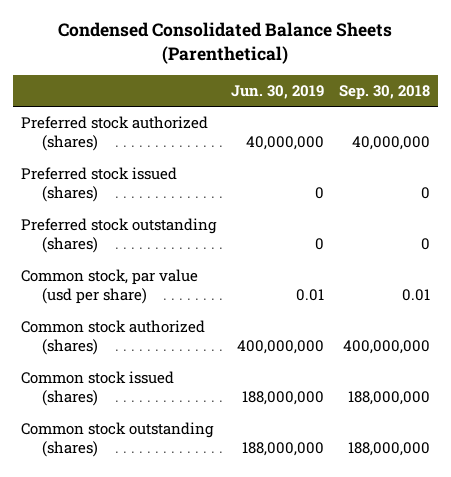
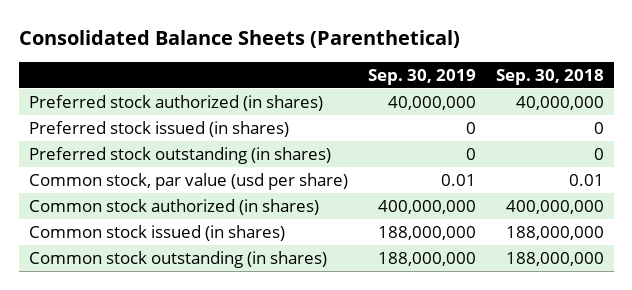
- Condensed Consolidated Balance Sheets (Parenthetical)
+ Consolidated Balance Sheets (Parenthetical)
- | Jun. 30, 2019 | Sep. 30, 2018
+ | Sep. 30, 2019 | Sep. 30, 2018
- Preferred stock authorized (shares) | 40,000,000 | 40,000,000
- Preferred stock issued (shares) | 0 | 0
- Preferred stock outstanding (shares) | 0 | 0
+ Preferred stock authorized (in shares) | 40,000,000 | 40,000,000
+ Preferred stock issued (in shares) | 0 | 0
+ Preferred stock outstanding (in shares) | 0 | 0
- Common stock authorized (shares) | 400,000,000 | 400,000,000
- Common stock issued (shares) | 188,000,000 | 188,000,000
- Common stock outstanding (shares) | 188,000,000 | 188,000,000
+ Common stock authorized (in shares) | 400,000,000 | 400,000,000
+ Common stock issued (in shares) | 188,000,000 | 188,000,000
+ Common stock outstanding (in shares) | 188,000,000 | 188,000,000

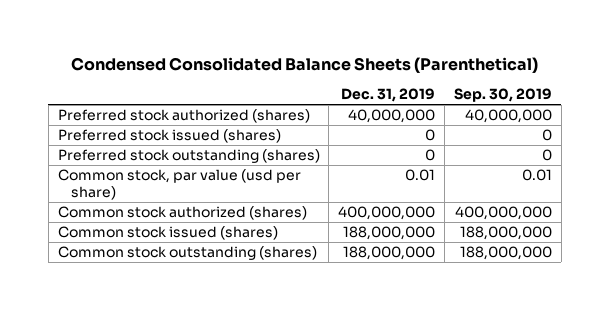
- Consolidated Balance Sheets (Parenthetical)
+ Condensed Consolidated Balance Sheets (Parenthetical)
- | Sep. 30, 2019 | Sep. 30, 2018
+ | Dec. 31, 2019 | Sep. 30, 2019
- Preferred stock authorized (in shares) | 40,000,000 | 40,000,000
- Preferred stock issued (in shares) | 0 | 0
- Preferred stock outstanding (in shares) | 0 | 0
+ Preferred stock authorized (shares) | 40,000,000 | 40,000,000
+ Preferred stock issued (shares) | 0 | 0
+ Preferred stock outstanding (shares) | 0 | 0
- Common stock authorized (in shares) | 400,000,000 | 400,000,000
- Common stock issued (in shares) | 188,000,000 | 188,000,000
- Common stock outstanding (in shares) | 188,000,000 | 188,000,000
+ Common stock authorized (shares) | 400,000,000 | 400,000,000
+ Common stock issued (shares) | 188,000,000 | 188,000,000
+ Common stock outstanding (shares) | 188,000,000 | 188,000,000

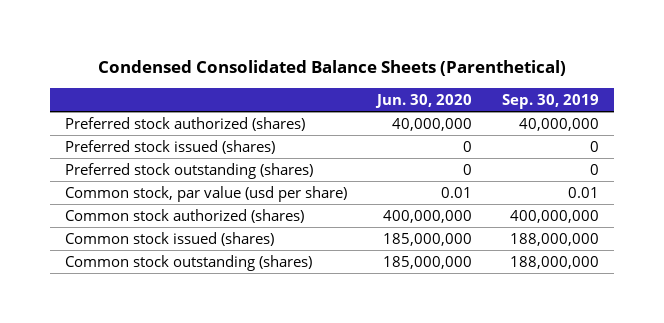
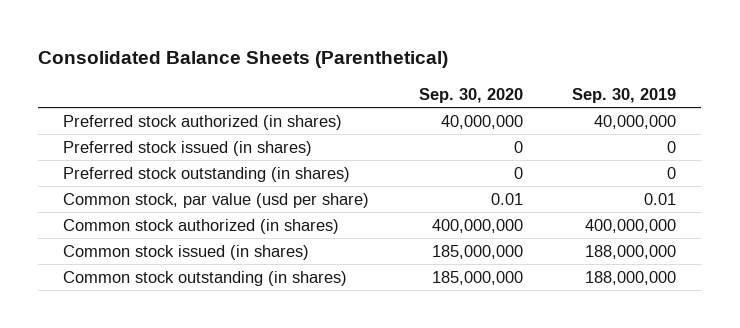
- Condensed Consolidated Balance Sheets (Parenthetical)
+ Consolidated Balance Sheets (Parenthetical)
- | Jun. 30, 2020 | Sep. 30, 2019
+ | Sep. 30, 2020 | Sep. 30, 2019
- Preferred stock authorized (shares) | 40,000,000 | 40,000,000
- Preferred stock issued (shares) | 0 | 0
- Preferred stock outstanding (shares) | 0 | 0
+ Preferred stock authorized (in shares) | 40,000,000 | 40,000,000
+ Preferred stock issued (in shares) | 0 | 0
+ Preferred stock outstanding (in shares) | 0 | 0
- Common stock authorized (shares) | 400,000,000 | 400,000,000
- Common stock issued (shares) | 185,000,000 | 188,000,000
- Common stock outstanding (shares) | 185,000,000 | 188,000,000
+ Common stock authorized (in shares) | 400,000,000 | 400,000,000
+ Common stock issued (in shares) | 185,000,000 | 188,000,000
+ Common stock outstanding (in shares) | 185,000,000 | 188,000,000

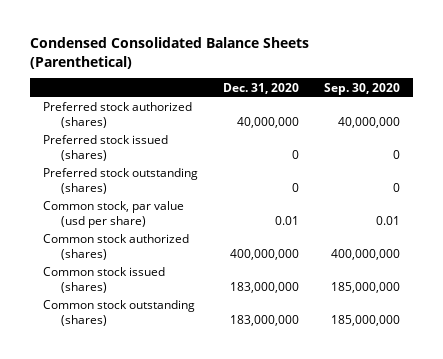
- Consolidated Balance Sheets (Parenthetical)
+ Condensed Consolidated Balance Sheets (Parenthetical)
- | Sep. 30, 2020 | Sep. 30, 2019
+ | Dec. 31, 2020 | Sep. 30, 2020
- Preferred stock authorized (in shares) | 40,000,000 | 40,000,000
- Preferred stock issued (in shares) | 0 | 0
- Preferred stock outstanding (in shares) | 0 | 0
+ Preferred stock authorized (shares) | 40,000,000 | 40,000,000
+ Preferred stock issued (shares) | 0 | 0
+ Preferred stock outstanding (shares) | 0 | 0
- Common stock authorized (in shares) | 400,000,000 | 400,000,000
- Common stock issued (in shares) | 185,000,000 | 188,000,000
- Common stock outstanding (in shares) | 185,000,000 | 188,000,000
+ Common stock authorized (shares) | 400,000,000 | 400,000,000
+ Common stock issued (shares) | 183,000,000 | 185,000,000
+ Common stock outstanding (shares) | 183,000,000 | 185,000,000

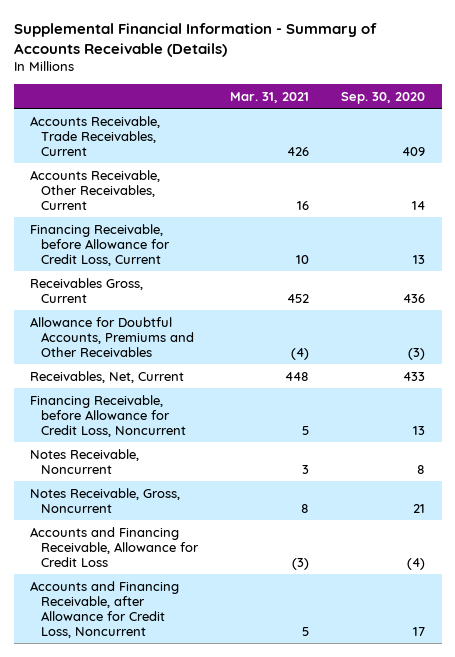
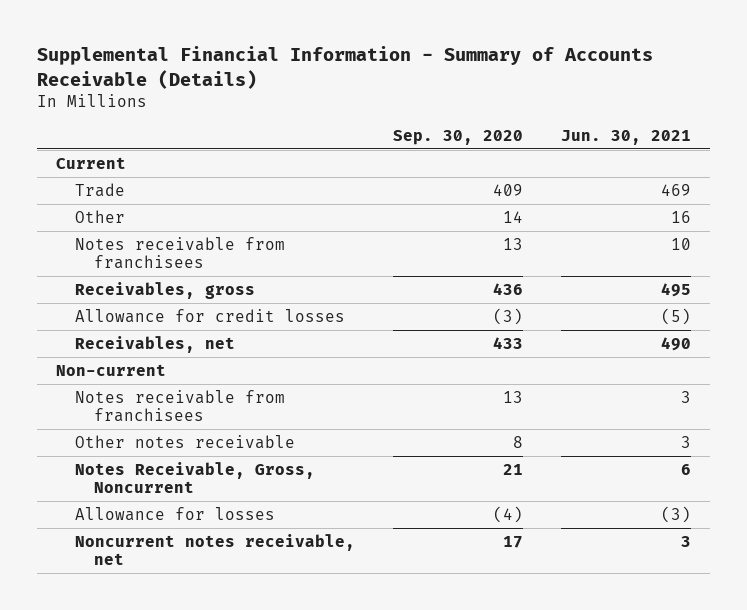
- | Mar. 31, 2021 | Sep. 30, 2020
+ | Sep. 30, 2020 | Jun. 30, 2021
- Accounts Receivable, Trade Receivables, Current | 426 | 409
- Accounts Receivable, Other Receivables, Current | 16 | 14
- Financing Receivable, before Allowance for Credit Loss, Current | 10 | 13
- Receivables Gross, Current | 452 | 436
- Allowance for Doubtful Accounts, Premiums and Other Receivables | (4) | (3)
- Receivables, Net, Current | 448 | 433
- Financing Receivable, before Allowance for Credit Loss, Noncurrent | 5 | 13
- Notes Receivable, Noncurrent | 3 | 8
+ Current
+ Trade | 409 | 469
+ Other | 14 | 16
+ Notes receivable from franchisees | 13 | 10
+ Receivables, gross | 436 | 495
+ Allowance for credit losses | (3) | (5)
+ Receivables, net | 433 | 490
+ Non-current
+ Notes receivable from franchisees | 13 | 3
+ Other notes receivable | 8 | 3
- Accounts and Financing Receivable, Allowance for Credit Loss | (3) | (4)
- Accounts and Financing Receivable, after Allowance for Credit Loss, Noncurrent | 5 | 17
+ Allowance for losses | (4) | (3)
+ Noncurrent notes receivable, net | 17 | 3

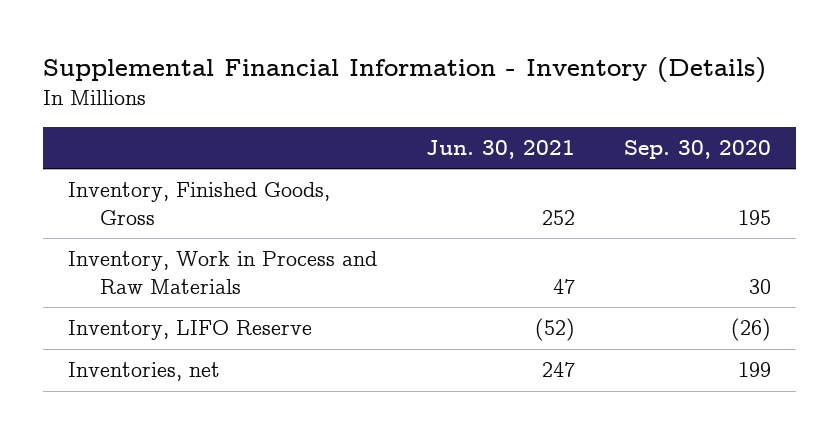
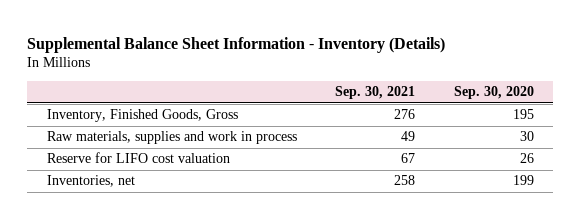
- Supplemental Financial Information - Inventory (Details)
+ Supplemental Balance Sheet Information - Inventory (Details)
- | Jun. 30, 2021 | Sep. 30, 2020
+ | Sep. 30, 2021 | Sep. 30, 2020
- Inventory, Work in Process and Raw Materials | 47 | 30
- Inventory, LIFO Reserve | (52) | (26)
+ Raw materials, supplies and work in process | 49 | 30
+ Reserve for LIFO cost valuation | 67 | 26

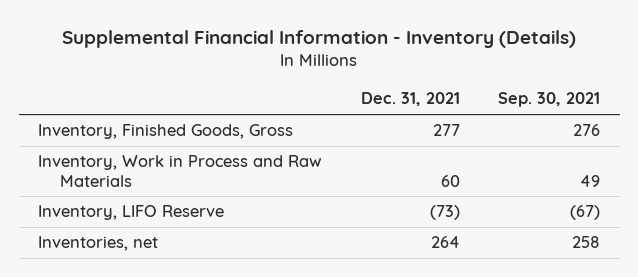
- Supplemental Balance Sheet Information - Inventory (Details)
+ Supplemental Financial Information - Inventory (Details)
- | Sep. 30, 2021 | Sep. 30, 2020
+ | Dec. 31, 2021 | Sep. 30, 2021
- Raw materials, supplies and work in process | 49 | 30
- Reserve for LIFO cost valuation | 67 | 26
+ Inventory, Work in Process and Raw Materials | 60 | 49
+ Inventory, LIFO Reserve | (73) | (67)

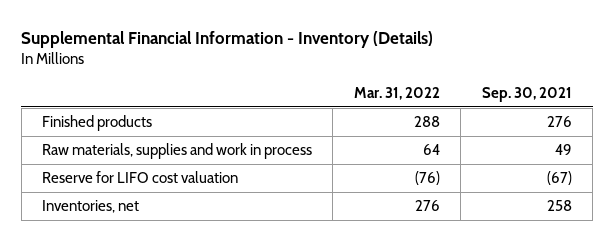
- | Dec. 31, 2021 | Sep. 30, 2021
+ | Mar. 31, 2022 | Sep. 30, 2021
- Inventory, Finished Goods, Gross | 277 | 276
- Inventory, Work in Process and Raw Materials | 60 | 49
- Inventory, LIFO Reserve | (73) | (67)
+ Finished products | 288 | 276
+ Raw materials, supplies and work in process | 64 | 49
+ Reserve for LIFO cost valuation | (76) | (67)

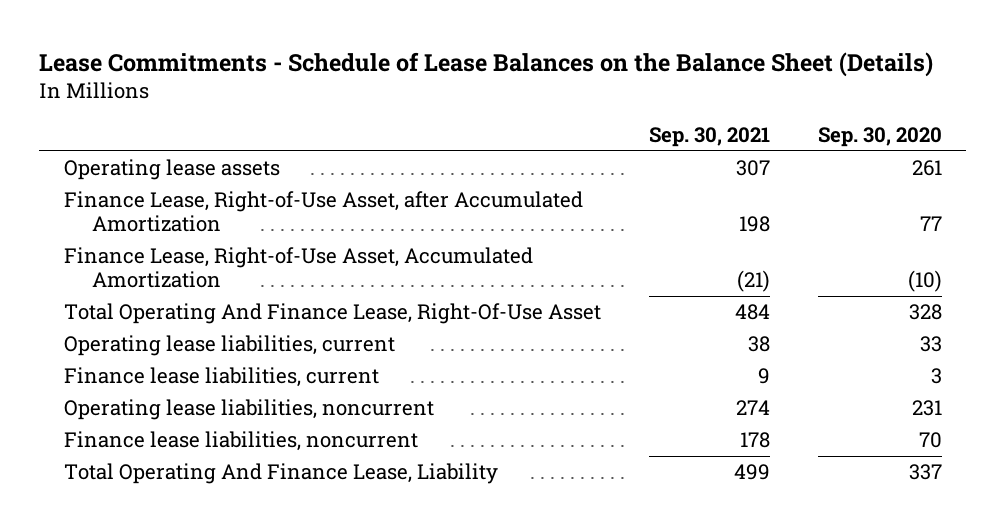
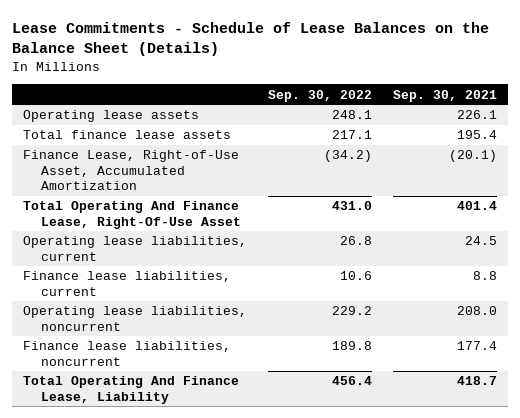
- | Sep. 30, 2021 | Sep. 30, 2020
+ | Sep. 30, 2022 | Sep. 30, 2021
- Operating lease assets | 307 | 261
- Finance Lease, Right-of-Use Asset, after Accumulated Amortization | 198 | 77
- Finance Lease, Right-of-Use Asset, Accumulated Amortization | (21) | (10)
- Total Operating And Finance Lease, Right-Of-Use Asset | 484 | 328
- Operating lease liabilities, current | 38 | 33
- Finance lease liabilities, current | 9 | 3
- Operating lease liabilities, noncurrent | 274 | 231
- Finance lease liabilities, noncurrent | 178 | 70
- Total Operating And Finance Lease, Liability | 499 | 337
+ Operating lease assets | 248.1 | 226.1
+ Total finance lease assets | 217.1 | 195.4
+ Finance Lease, Right-of-Use Asset, Accumulated Amortization | (34.2) | (20.1)
+ Total Operating And Finance Lease, Right-Of-Use Asset | 431.0 | 401.4
+ Operating lease liabilities, current | 26.8 | 24.5
+ Finance lease liabilities, current | 10.6 | 8.8
+ Operating lease liabilities, noncurrent | 229.2 | 208.0
+ Finance lease liabilities, noncurrent | 189.8 | 177.4
+ Total Operating And Finance Lease, Liability | 456.4 | 418.7

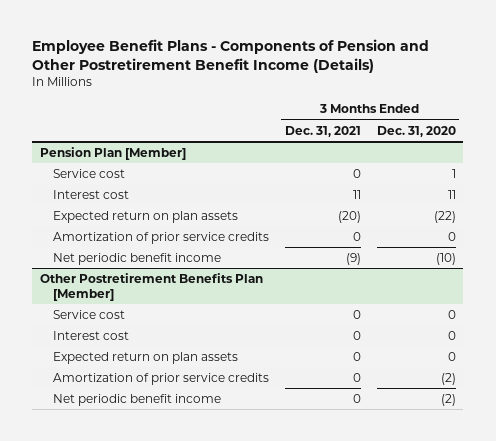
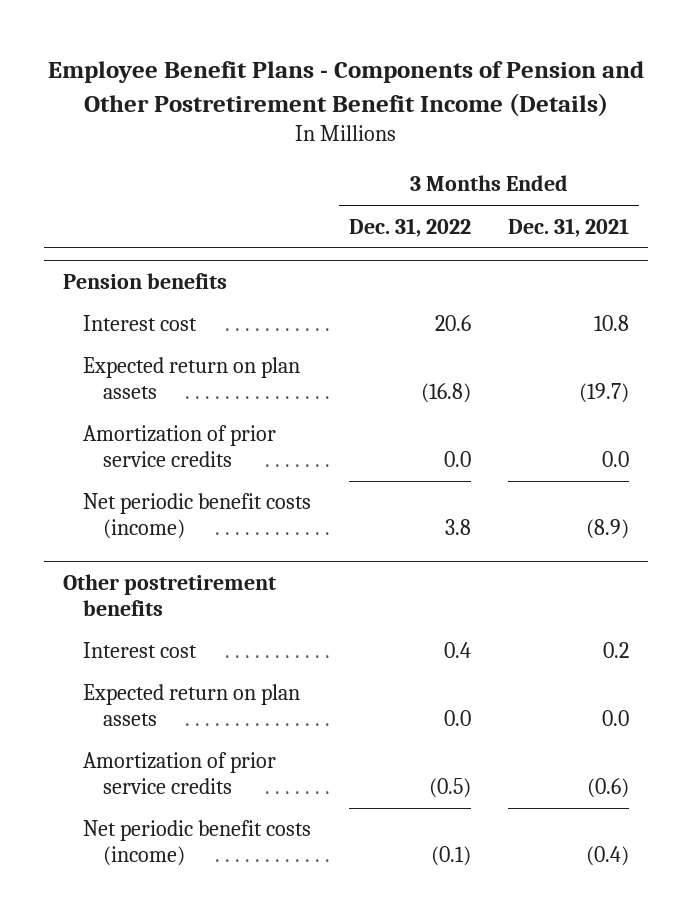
- | 3 Months Ended Dec. 31, 2021 | 3 Months Ended Dec. 31, 2020
+ | 3 Months Ended Dec. 31, 2022 | 3 Months Ended Dec. 31, 2021
- Pension Plan [Member]
- Service cost | 0 | 1
- Interest cost | 11 | 11
- Expected return on plan assets | (20) | (22)
- Amortization of prior service credits | 0 | 0
- Net periodic benefit income | (9) | (10)
- Other Postretirement Benefits Plan [Member]
- Service cost | 0 | 0
- Interest cost | 0 | 0
- Expected return on plan assets | 0 | 0
- Amortization of prior service credits | 0 | (2)
- Net periodic benefit income | 0 | (2)
+ Pension benefits
+ Interest cost | 20.6 | 10.8
+ Expected return on plan assets | (16.8) | (19.7)
+ Amortization of prior service credits | 0.0 | 0.0
+ Net periodic benefit costs (income) | 3.8 | (8.9)
+ Other postretirement benefits
+ Interest cost | 0.4 | 0.2
+ Expected return on plan assets | 0.0 | 0.0
+ Amortization of prior service credits | (0.5) | (0.6)
+ Net periodic benefit costs (income) | (0.1) | (0.4)

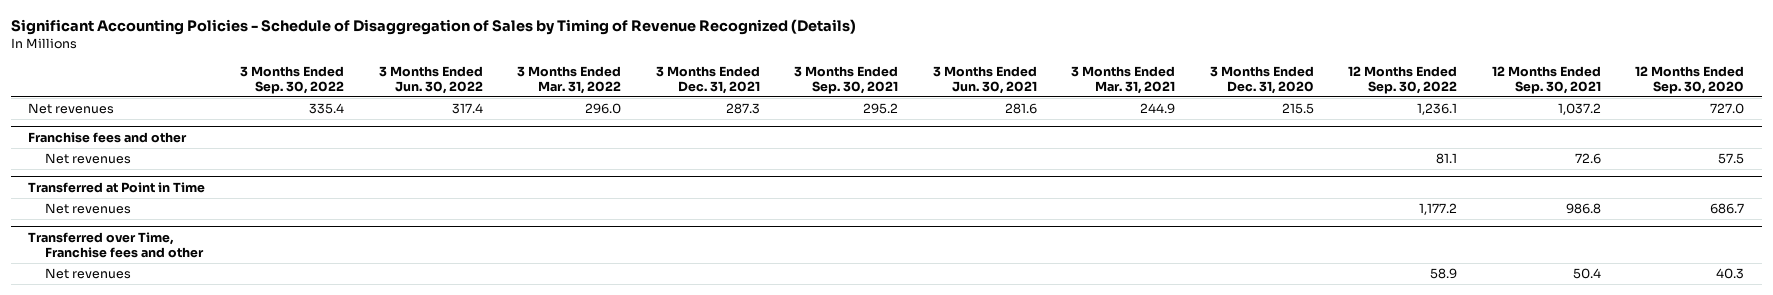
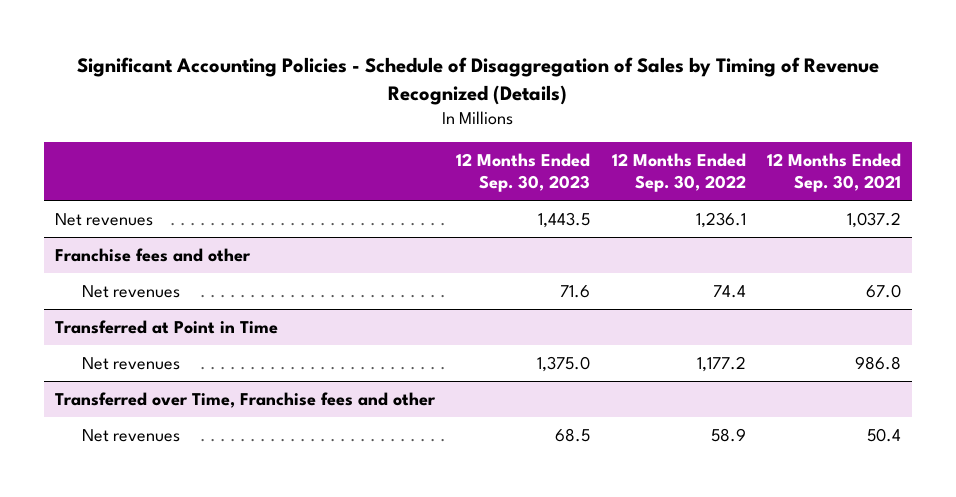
- | 3 Months Ended Sep. 30, 2022 | 3 Months Ended Jun. 30, 2022 | 3 Months Ended Mar. 31, 2022 | 3 Months Ended Dec. 31, 2021 | 3 Months Ended Sep. 30, 2021 | 3 Months Ended Jun. 30, 2021 | 3 Months Ended Mar. 31, 2021 | 3 Months Ended Dec. 31, 2020 | 12 Months Ended Sep. 30, 2022 | 12 Months Ended Sep. 30, 2021 | 12 Months Ended Sep. 30, 2020
+ | 12 Months Ended Sep. 30, 2023 | 12 Months Ended Sep. 30, 2022 | 12 Months Ended Sep. 30, 2021
@ Franchise fees and other
- Net revenues | | | | | | | | | 81.1 | 72.6 | 57.5
+ Net revenues | 71.6 | 74.4 | 67.0

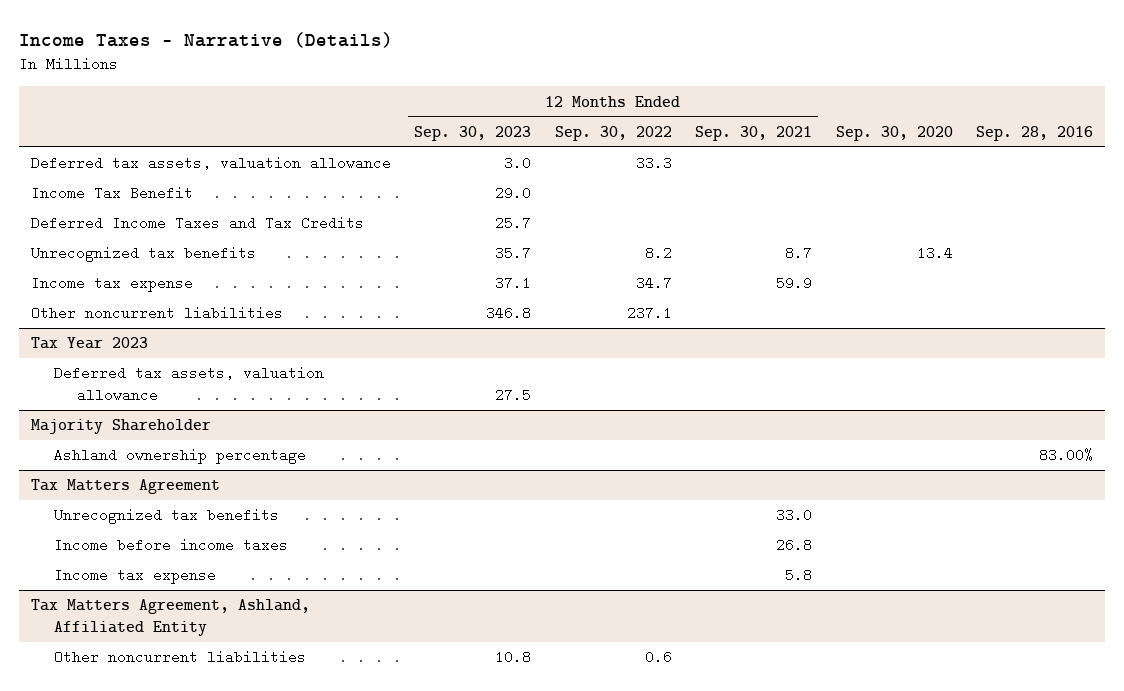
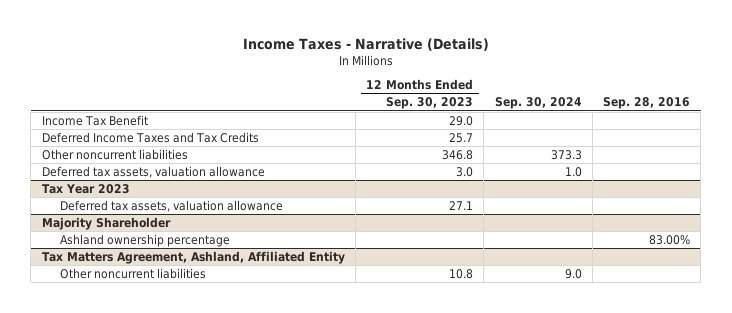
- | 12 Months Ended Sep. 30, 2023 | 12 Months Ended Sep. 30, 2022 | 12 Months Ended Sep. 30, 2021 | Sep. 30, 2020 | Sep. 28, 2016
+ | 12 Months Ended Sep. 30, 2023 | Sep. 30, 2024 | Sep. 28, 2016
- Unrecognized tax benefits | 35.7 | 8.2 | 8.7 | 13.4 |
- Income tax expense | 37.1 | 34.7 | 59.9 | |
moved down: Deferred tax assets, valuation allowance | 3.0 | 1.0 |
@ Tax Year 2023
- Deferred tax assets, valuation allowance | 27.5 | | | |
+ Deferred tax assets, valuation allowance | 27.1 | |
- Tax Matters Agreement
- Unrecognized tax benefits | | | 33.0 | |
- Income before income taxes | | | 26.8 | |
- Income tax expense | | | 5.8 | |

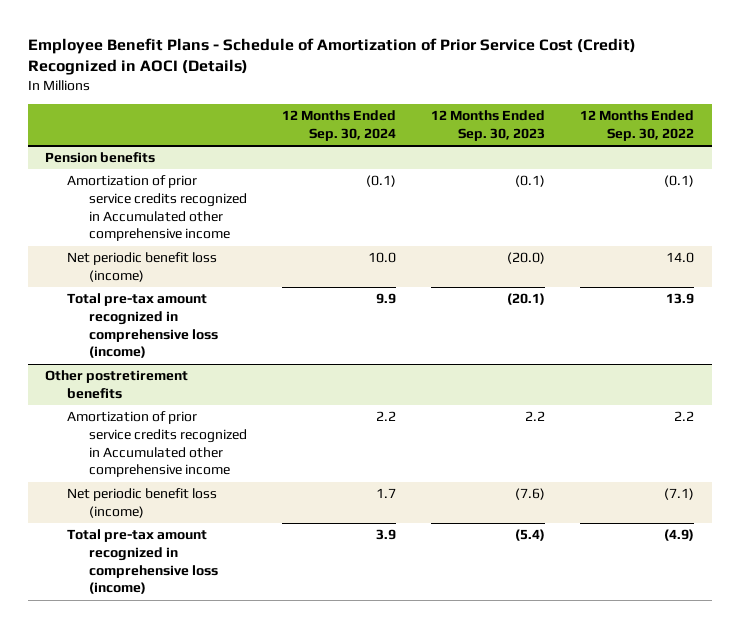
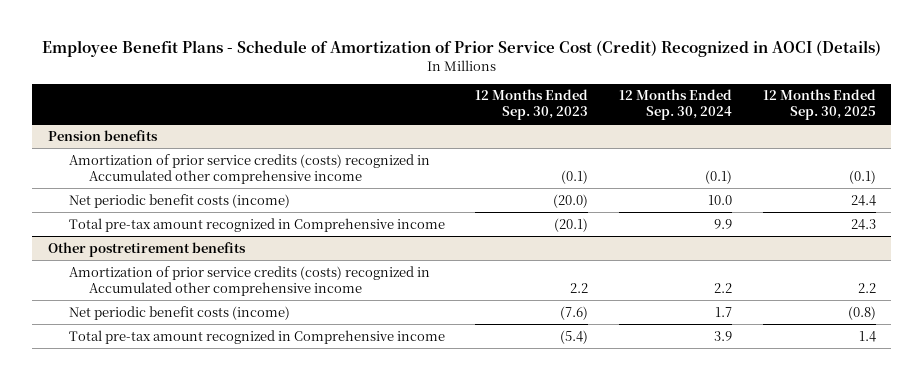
- | 12 Months Ended Sep. 30, 2024 | 12 Months Ended Sep. 30, 2023 | 12 Months Ended Sep. 30, 2022
+ | 12 Months Ended Sep. 30, 2023 | 12 Months Ended Sep. 30, 2024 | 12 Months Ended Sep. 30, 2025
@ Pension benefits
- Amortization of prior service credits recognized in Accumulated other comprehensive income | (0.1) | (0.1) | (0.1)
- Net periodic benefit loss (income) | 10.0 | (20.0) | 14.0
- Total pre-tax amount recognized in comprehensive loss (income) | 9.9 | (20.1) | 13.9
+ Amortization of prior service credits (costs) recognized in Accumulated other comprehensive income | (0.1) | (0.1) | (0.1)
+ Net periodic benefit costs (income) | (20.0) | 10.0 | 24.4
+ Total pre-tax amount recognized in Comprehensive income | (20.1) | 9.9 | 24.3
@ Other postretirement benefits
- Amortization of prior service credits recognized in Accumulated other comprehensive income | 2.2 | 2.2 | 2.2
- Net periodic benefit loss (income) | 1.7 | (7.6) | (7.1)
- Total pre-tax amount recognized in comprehensive loss (income) | 3.9 | (5.4) | (4.9)
+ Amortization of prior service credits (costs) recognized in Accumulated other comprehensive income | 2.2 | 2.2 | 2.2
+ Net periodic benefit costs (income) | (7.6) | 1.7 | (0.8)
+ Total pre-tax amount recognized in Comprehensive income | (5.4) | 3.9 | 1.4

